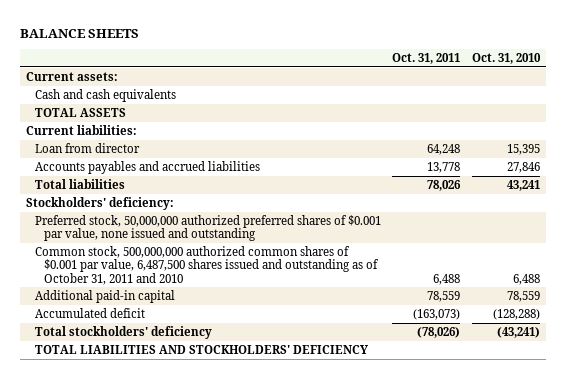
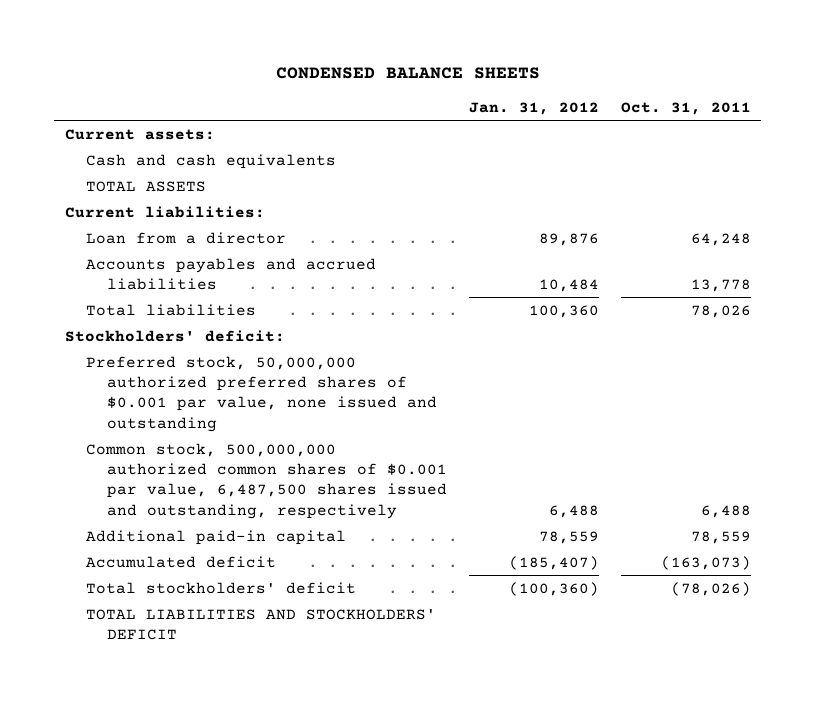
- BALANCE SHEETS
+ CONDENSED BALANCE SHEETS
- | Oct. 31, 2011 | Oct. 31, 2010
+ | Jan. 31, 2012 | Oct. 31, 2011
- Loan from director | 64,248 | 15,395
+ Loan from a director | 89,876 | 64,248
- Stockholders' deficiency:
+ Stockholders' deficit:
- Common stock, 500,000,000 authorized common shares of $0.001 par value, 6,487,500 shares issued and outstanding as of October 31, 2011 and 2010 | 6,488 | 6,488
+ Common stock, 500,000,000 authorized common shares of $0.001 par value, 6,487,500 shares issued and outstanding, respectively | 6,488 | 6,488
- Total stockholders' deficiency | (78,026) | (43,241)
- TOTAL LIABILITIES AND STOCKHOLDERS' DEFICIENCY
+ Total stockholders' deficit | (100,360) | (78,026)
+ TOTAL LIABILITIES AND STOCKHOLDERS' DEFICIT

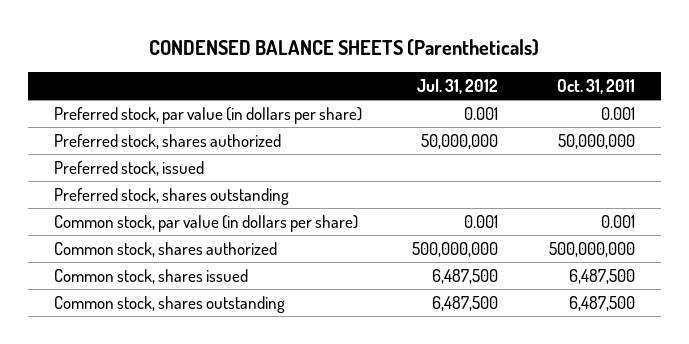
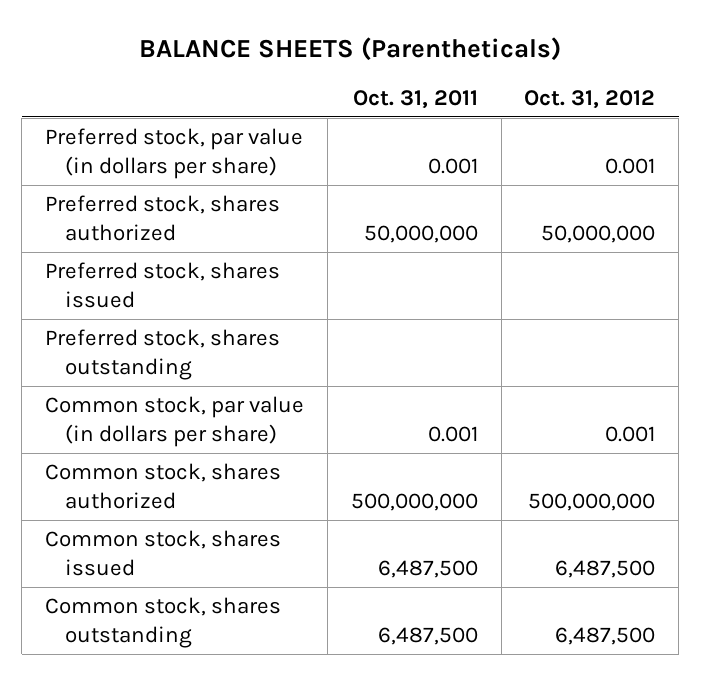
- CONDENSED BALANCE SHEETS (Parentheticals)
+ BALANCE SHEETS (Parentheticals)
- | Jul. 31, 2012 | Oct. 31, 2011
+ | Oct. 31, 2011 | Oct. 31, 2012
- Preferred stock, issued
+ Preferred stock, shares issued

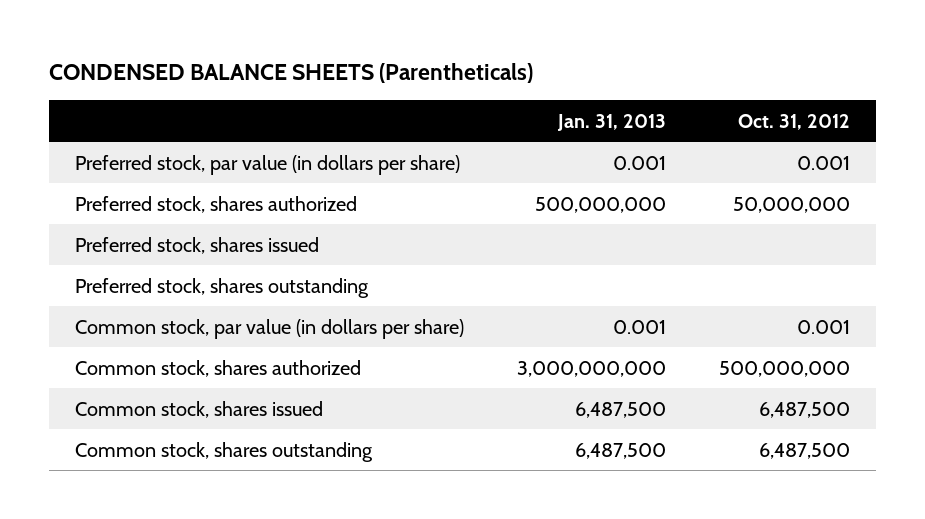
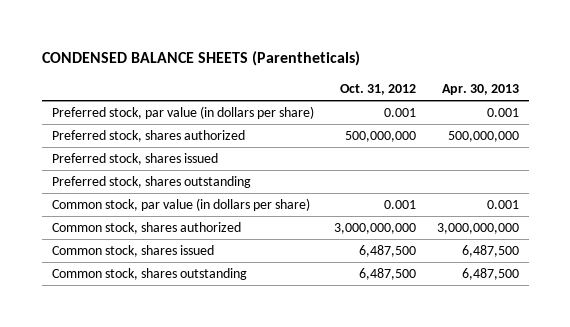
- | Jan. 31, 2013 | Oct. 31, 2012
+ | Oct. 31, 2012 | Apr. 30, 2013
- Preferred stock, shares authorized | 500,000,000 | 50,000,000
+ Preferred stock, shares authorized | 500,000,000 | 500,000,000
- Common stock, shares authorized | 3,000,000,000 | 500,000,000
+ Common stock, shares authorized | 3,000,000,000 | 3,000,000,000

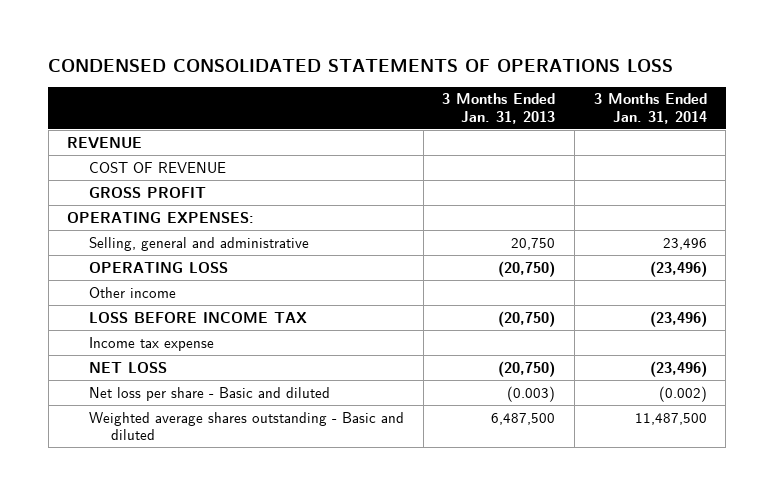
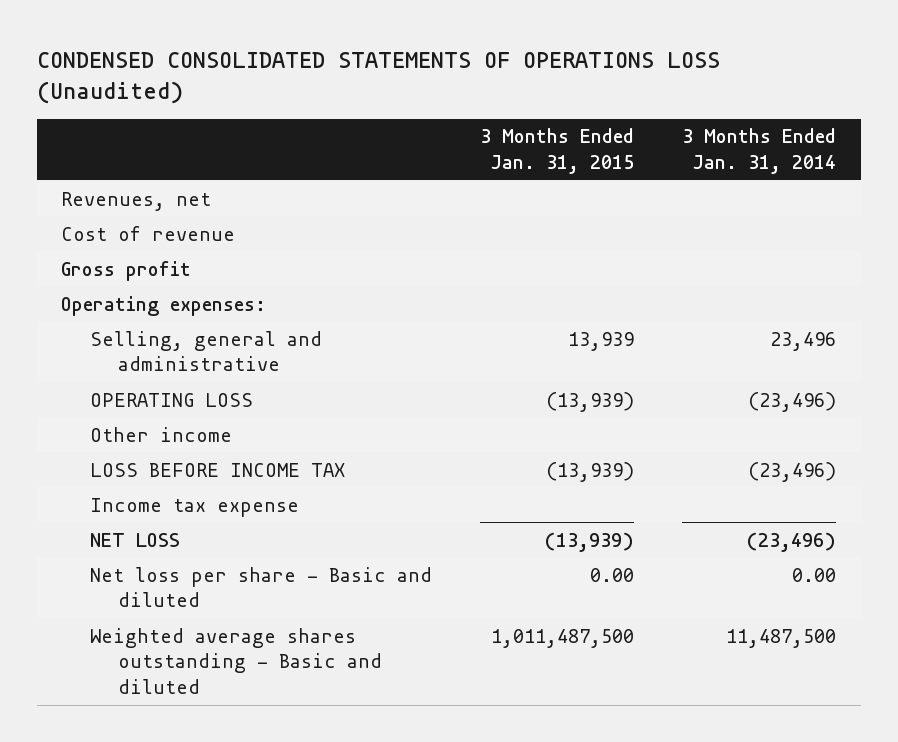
- CONDENSED CONSOLIDATED STATEMENTS OF OPERATIONS LOSS
+ CONDENSED CONSOLIDATED STATEMENTS OF OPERATIONS LOSS (Unaudited)
- | 3 Months Ended Jan. 31, 2013 | 3 Months Ended Jan. 31, 2014
+ | 3 Months Ended Jan. 31, 2015 | 3 Months Ended Jan. 31, 2014
- REVENUE
- COST OF REVENUE
- GROSS PROFIT
- OPERATING EXPENSES:
+ Revenues, net
+ Cost of revenue
+ Gross profit
+ Operating expenses:
- Net loss per share - Basic and diluted | (0.003) | (0.002)
+ Net loss per share - Basic and diluted | 0.00 | 0.00

